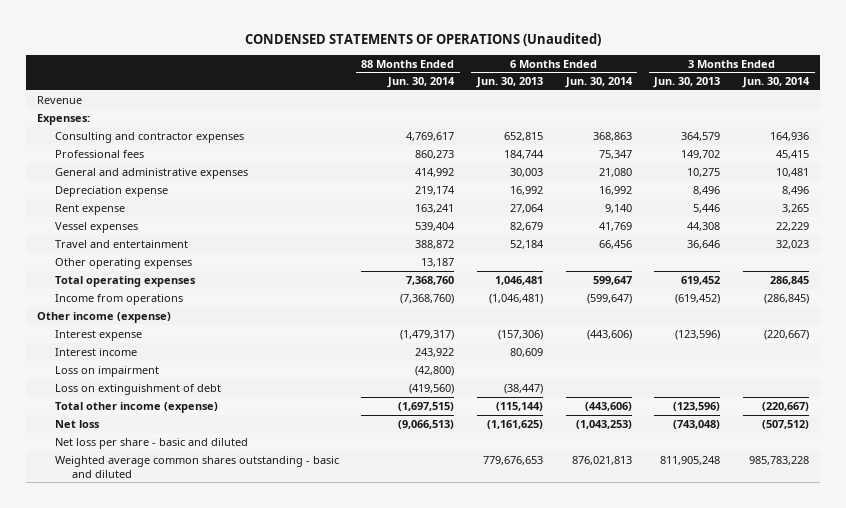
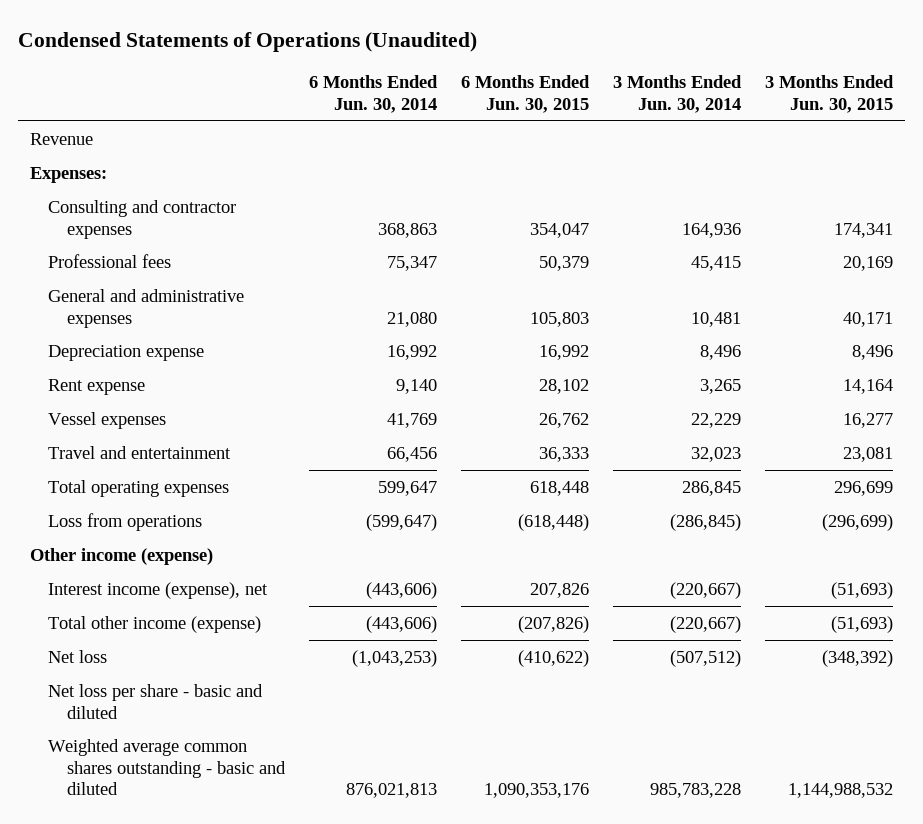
- CONDENSED STATEMENTS OF OPERATIONS (Unaudited)
+ Condensed Statements of Operations (Unaudited)
- | 88 Months Ended Jun. 30, 2014 | 6 Months Ended Jun. 30, 2013 | 6 Months Ended Jun. 30, 2014 | 3 Months Ended Jun. 30, 2013 | 3 Months Ended Jun. 30, 2014
+ | 6 Months Ended Jun. 30, 2014 | 6 Months Ended Jun. 30, 2015 | 3 Months Ended Jun. 30, 2014 | 3 Months Ended Jun. 30, 2015
- Other operating expenses | 13,187 | | | |
- Income from operations | (7,368,760) | (1,046,481) | (599,647) | (619,452) | (286,845)
+ Loss from operations | (599,647) | (618,448) | (286,845) | (296,699)
- Interest expense | (1,479,317) | (157,306) | (443,606) | (123,596) | (220,667)
- Interest income | 243,922 | 80,609 | | |
- Loss on impairment | (42,800) | | | |
- Loss on extinguishment of debt | (419,560) | (38,447) | | |
+ Interest income (expense), net | (443,606) | 207,826 | (220,667) | (51,693)

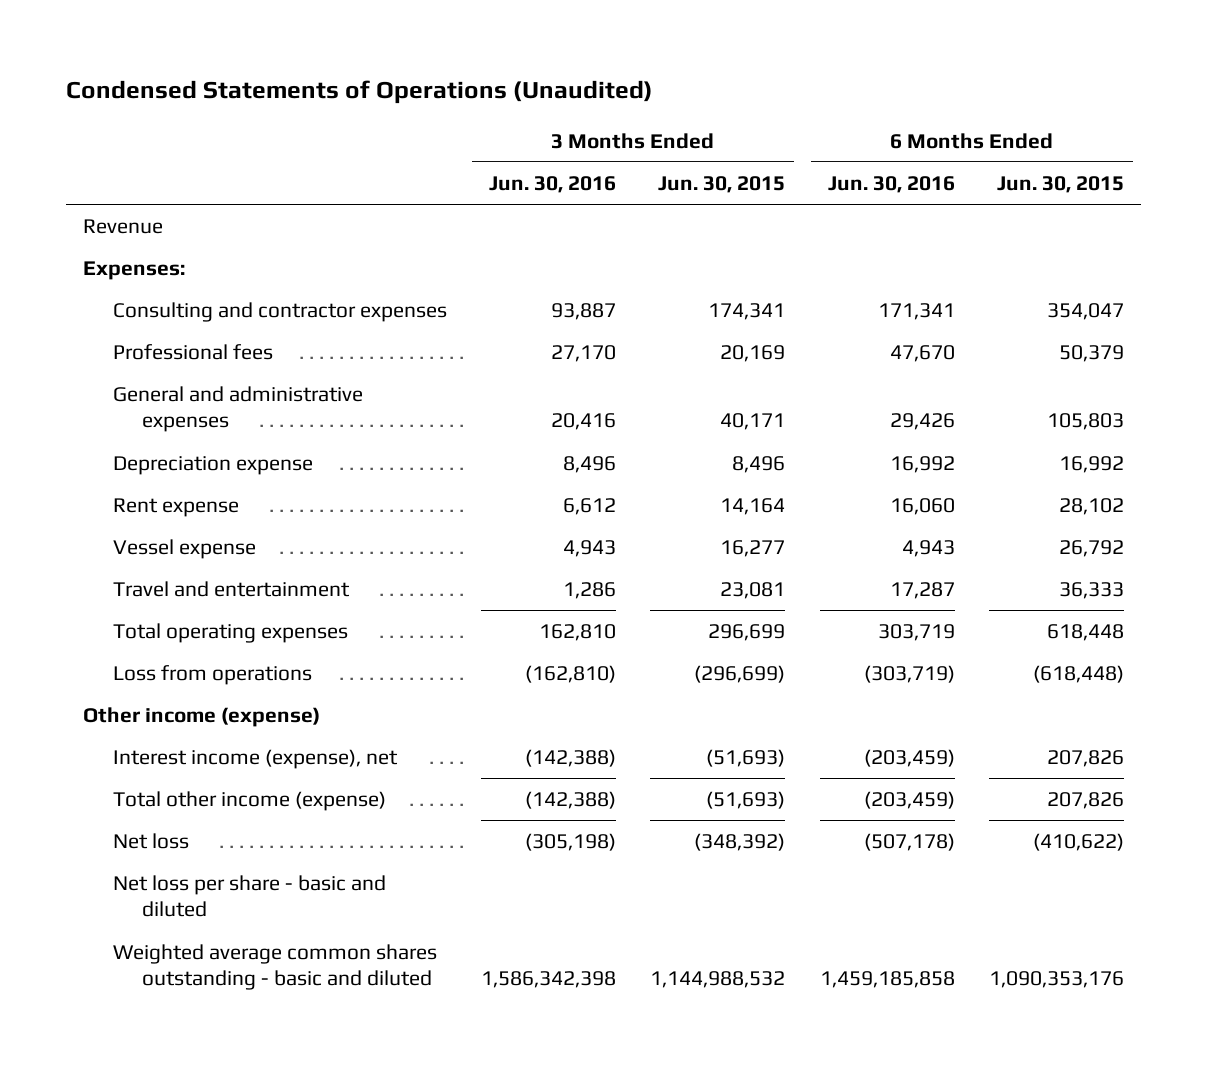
- | 6 Months Ended Jun. 30, 2014 | 6 Months Ended Jun. 30, 2015 | 3 Months Ended Jun. 30, 2014 | 3 Months Ended Jun. 30, 2015
+ | 3 Months Ended Jun. 30, 2016 | 3 Months Ended Jun. 30, 2015 | 6 Months Ended Jun. 30, 2016 | 6 Months Ended Jun. 30, 2015
- Vessel expenses | 41,769 | 26,762 | 22,229 | 16,277
+ Vessel expense | 4,943 | 16,277 | 4,943 | 26,792
- Total other income (expense) | (443,606) | (207,826) | (220,667) | (51,693)
+ Total other income (expense) | (142,388) | (51,693) | (203,459) | 207,826

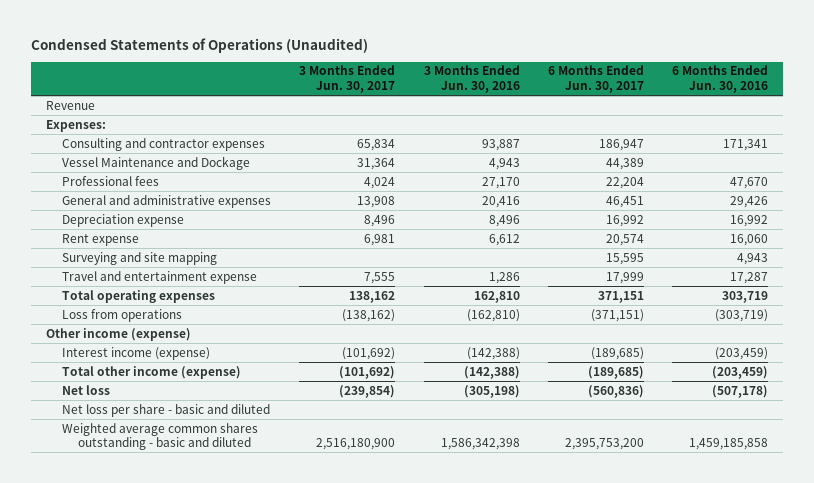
- | 3 Months Ended Jun. 30, 2016 | 3 Months Ended Jun. 30, 2015 | 6 Months Ended Jun. 30, 2016 | 6 Months Ended Jun. 30, 2015
+ | 3 Months Ended Jun. 30, 2017 | 3 Months Ended Jun. 30, 2016 | 6 Months Ended Jun. 30, 2017 | 6 Months Ended Jun. 30, 2016
+ Vessel Maintenance and Dockage | 31,364 | 4,943 | 44,389 |
- Vessel expense | 4,943 | 16,277 | 4,943 | 26,792
- Travel and entertainment | 1,286 | 23,081 | 17,287 | 36,333
+ Surveying and site mapping | | | 15,595 | 4,943
+ Travel and entertainment expense | 7,555 | 1,286 | 17,999 | 17,287
- Interest income (expense), net | (142,388) | (51,693) | (203,459) | 207,826
+ Interest income (expense) | (101,692) | (142,388) | (189,685) | (203,459)

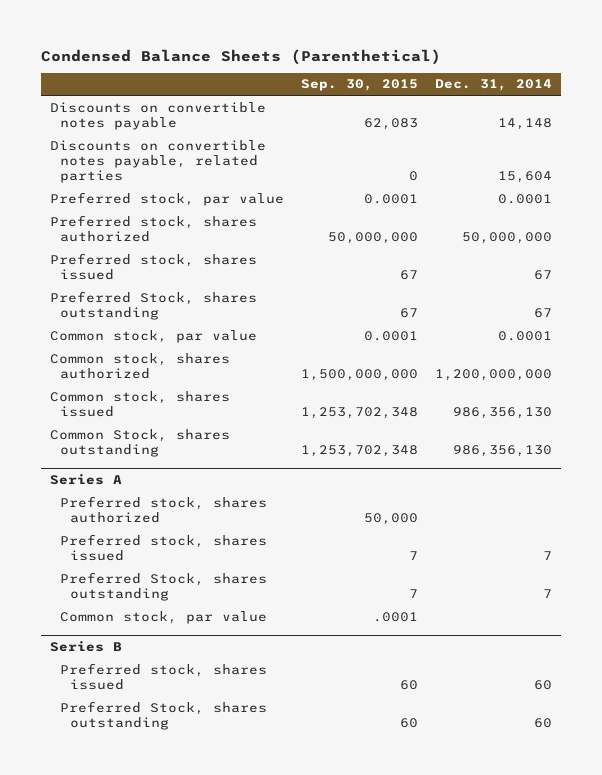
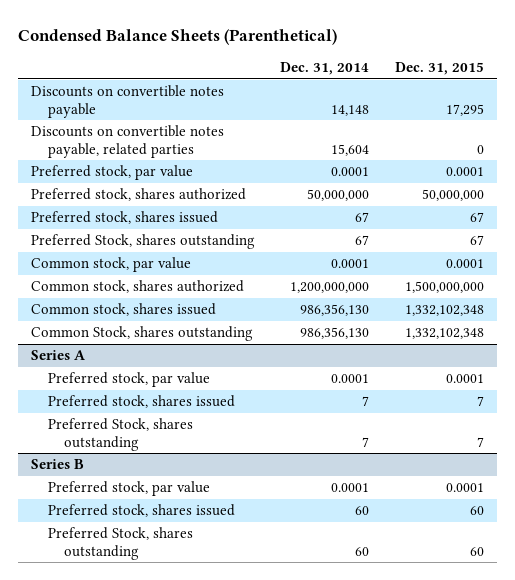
- | Sep. 30, 2015 | Dec. 31, 2014
+ | Dec. 31, 2014 | Dec. 31, 2015
@ Series A
- Preferred stock, shares authorized | 50,000 |
+ Preferred stock, par value | 0.0001 | 0.0001
- Common stock, par value | .0001 |
@ Series B
+ Preferred stock, par value | 0.0001 | 0.0001

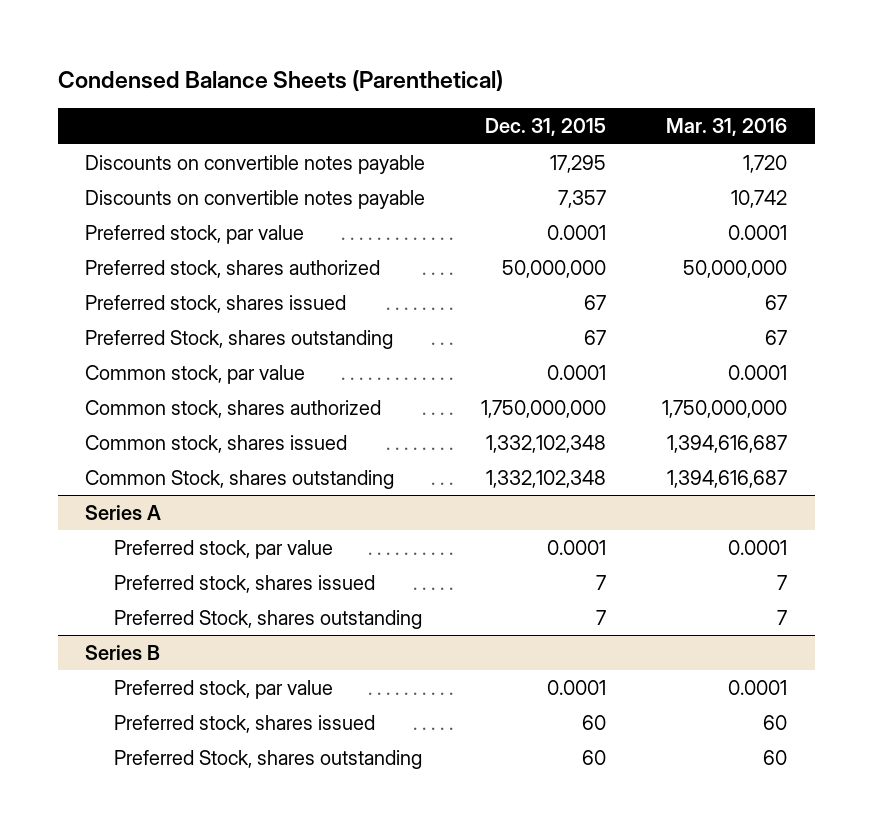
- | Dec. 31, 2014 | Dec. 31, 2015
+ | Dec. 31, 2015 | Mar. 31, 2016
- Discounts on convertible notes payable, related parties | 15,604 | 0
+ Discounts on convertible notes payable | 7,357 | 10,742
- Common stock, shares authorized | 1,200,000,000 | 1,500,000,000
+ Common stock, shares authorized | 1,750,000,000 | 1,750,000,000

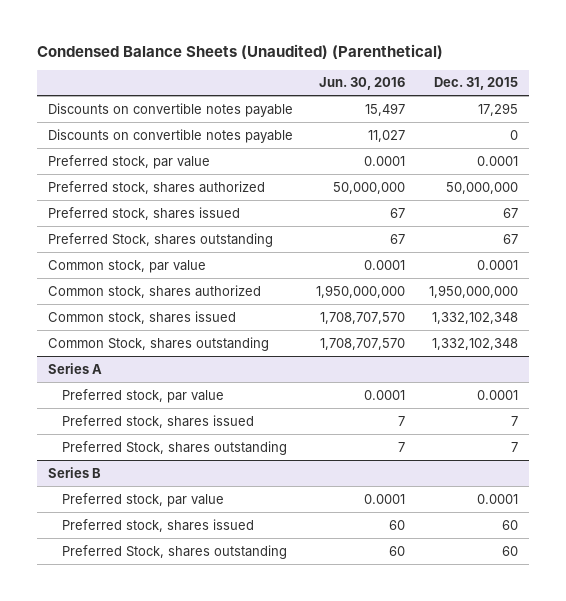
- Condensed Balance Sheets (Parenthetical)
+ Condensed Balance Sheets (Unaudited) (Parenthetical)
- | Dec. 31, 2015 | Mar. 31, 2016
+ | Jun. 30, 2016 | Dec. 31, 2015
- Discounts on convertible notes payable | 7,357 | 10,742
+ Discounts on convertible notes payable | 11,027 | 0
- Common stock, shares authorized | 1,750,000,000 | 1,750,000,000
+ Common stock, shares authorized | 1,950,000,000 | 1,950,000,000

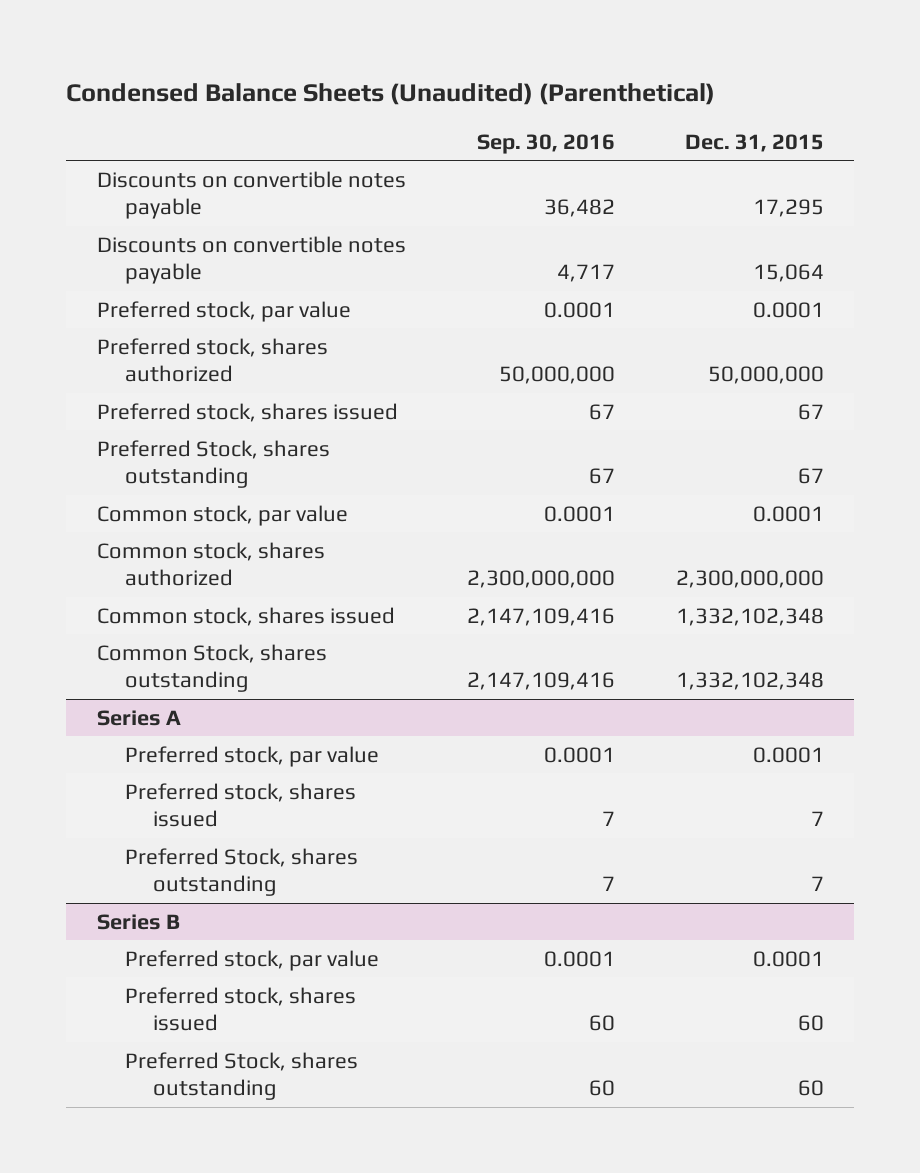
- | Jun. 30, 2016 | Dec. 31, 2015
+ | Sep. 30, 2016 | Dec. 31, 2015
- Discounts on convertible notes payable | 11,027 | 0
+ Discounts on convertible notes payable | 4,717 | 15,064
- Common stock, shares authorized | 1,950,000,000 | 1,950,000,000
+ Common stock, shares authorized | 2,300,000,000 | 2,300,000,000

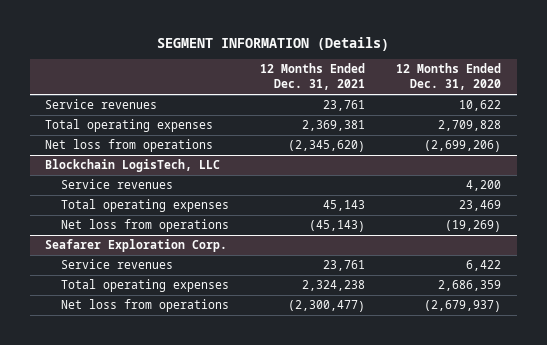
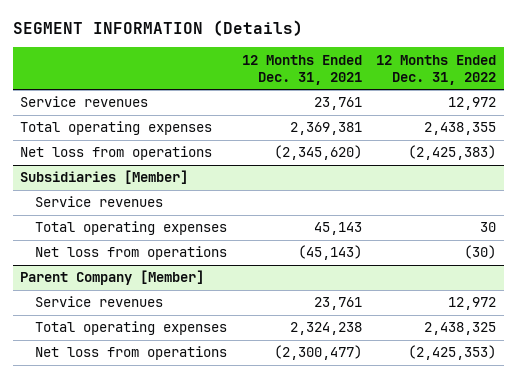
- | 12 Months Ended Dec. 31, 2021 | 12 Months Ended Dec. 31, 2020
+ | 12 Months Ended Dec. 31, 2021 | 12 Months Ended Dec. 31, 2022
- Blockchain LogisTech, LLC
+ Subsidiaries [Member]
- Seafarer Exploration Corp.
+ Parent Company [Member]

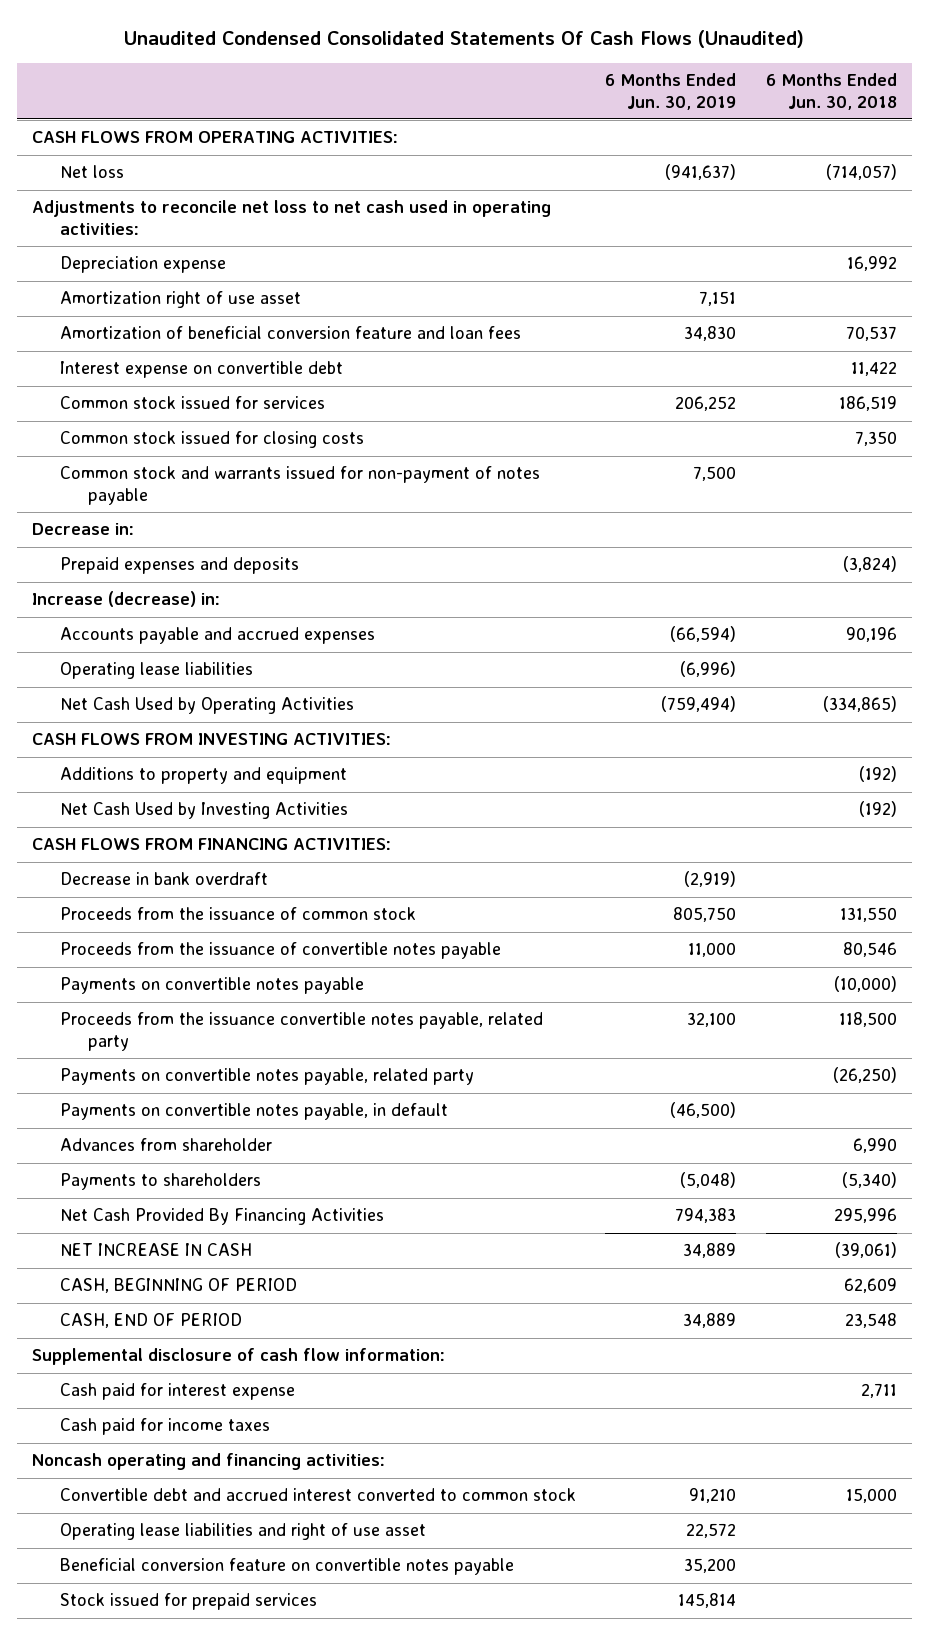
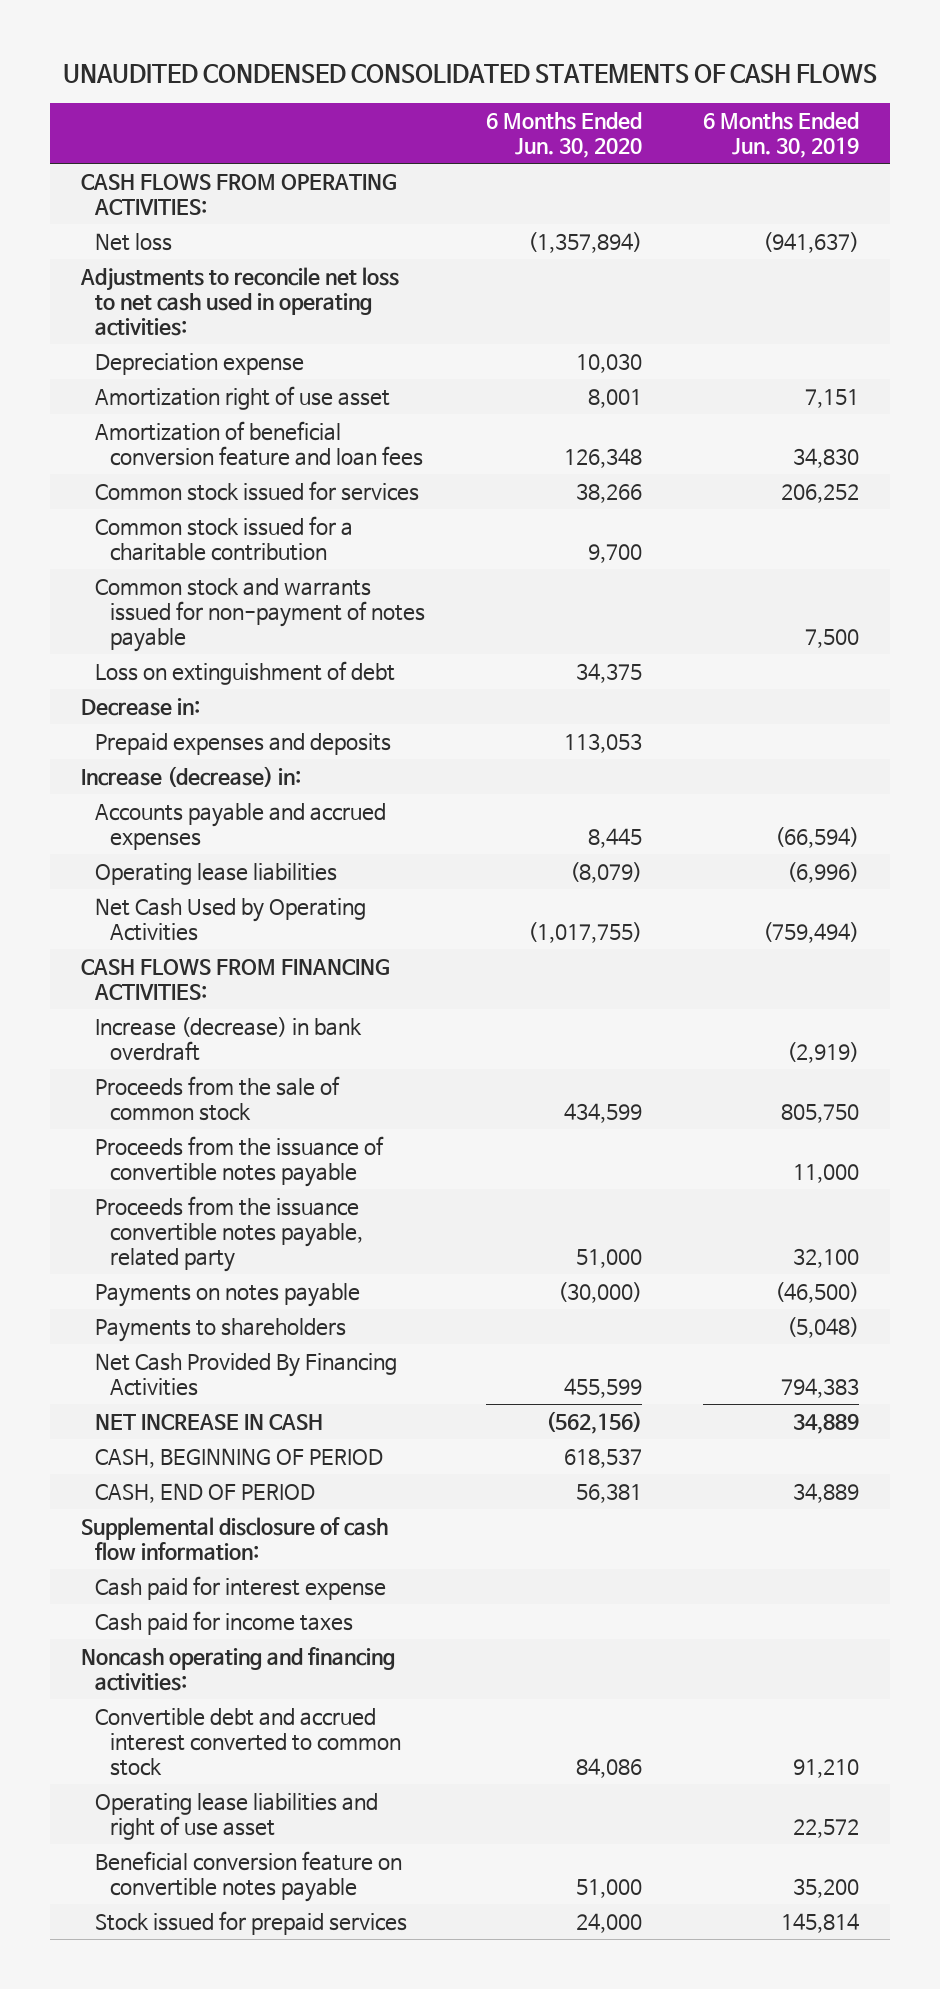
- Unaudited Condensed Consolidated Statements Of Cash Flows (Unaudited)
+ UNAUDITED CONDENSED CONSOLIDATED STATEMENTS OF CASH FLOWS
- | 6 Months Ended Jun. 30, 2019 | 6 Months Ended Jun. 30, 2018
+ | 6 Months Ended Jun. 30, 2020 | 6 Months Ended Jun. 30, 2019
- Interest expense on convertible debt | | 11,422
- Common stock issued for closing costs | | 7,350
+ Common stock issued for a charitable contribution | 9,700 |
+ Loss on extinguishment of debt | 34,375 |
- CASH FLOWS FROM INVESTING ACTIVITIES:
- Additions to property and equipment | | (192)
- Net Cash Used by Investing Activities | | (192)
- Decrease in bank overdraft | (2,919) |
- Proceeds from the issuance of common stock | 805,750 | 131,550
+ Increase (decrease) in bank overdraft | | (2,919)
+ Proceeds from the sale of common stock | 434,599 | 805,750
- Payments on convertible notes payable | | (10,000)
- Payments on convertible notes payable, related party | | (26,250)
- Payments on convertible notes payable, in default | (46,500) |
- Advances from shareholder | | 6,990
+ Payments on notes payable | (30,000) | (46,500)

